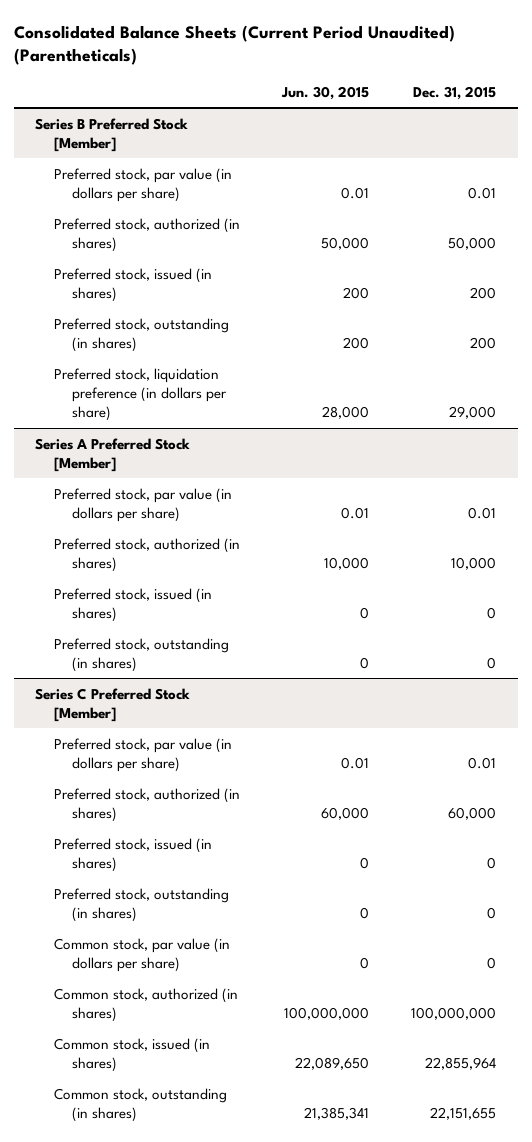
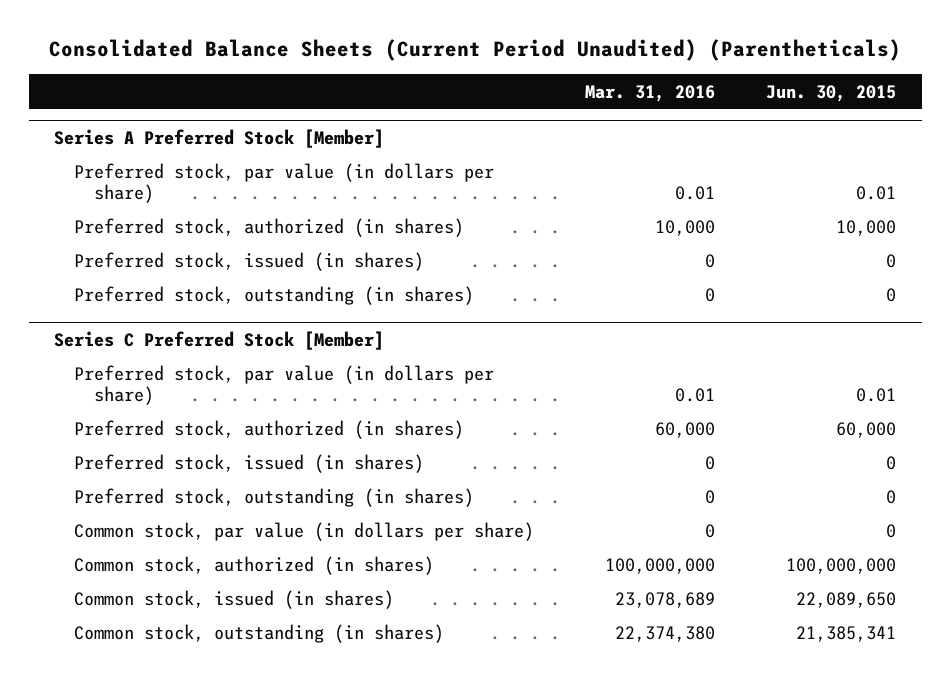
- | Jun. 30, 2015 | Dec. 31, 2015
+ | Mar. 31, 2016 | Jun. 30, 2015
- Series B Preferred Stock [Member]
- Preferred stock, par value (in dollars per share) | 0.01 | 0.01
- Preferred stock, authorized (in shares) | 50,000 | 50,000
- Preferred stock, issued (in shares) | 200 | 200
- Preferred stock, outstanding (in shares) | 200 | 200
- Preferred stock, liquidation preference (in dollars per share) | 28,000 | 29,000

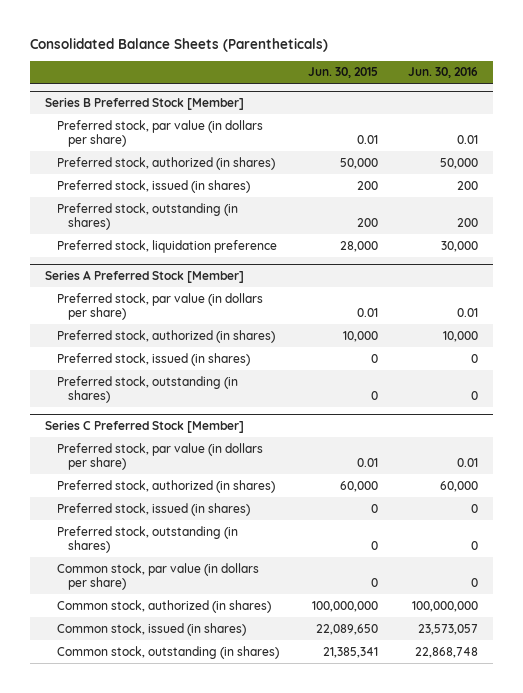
- Consolidated Balance Sheets (Current Period Unaudited) (Parentheticals)
+ Consolidated Balance Sheets (Parentheticals)
- | Mar. 31, 2016 | Jun. 30, 2015
+ | Jun. 30, 2015 | Jun. 30, 2016
+ Series B Preferred Stock [Member]
+ Preferred stock, par value (in dollars per share) | 0.01 | 0.01
+ Preferred stock, authorized (in shares) | 50,000 | 50,000
+ Preferred stock, issued (in shares) | 200 | 200
+ Preferred stock, outstanding (in shares) | 200 | 200
+ Preferred stock, liquidation preference | 28,000 | 30,000

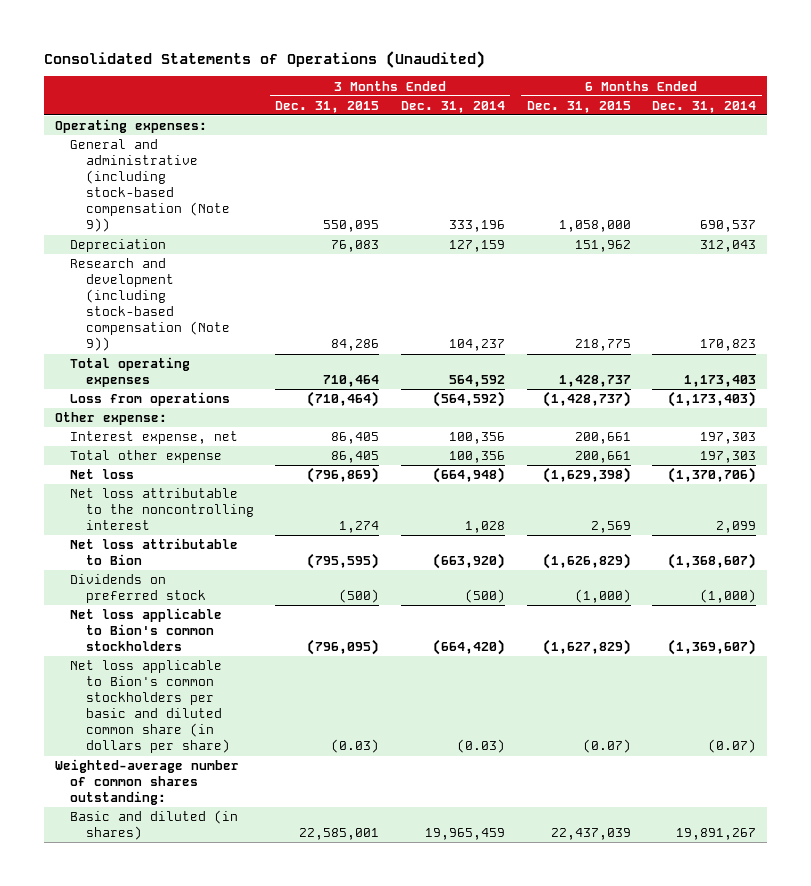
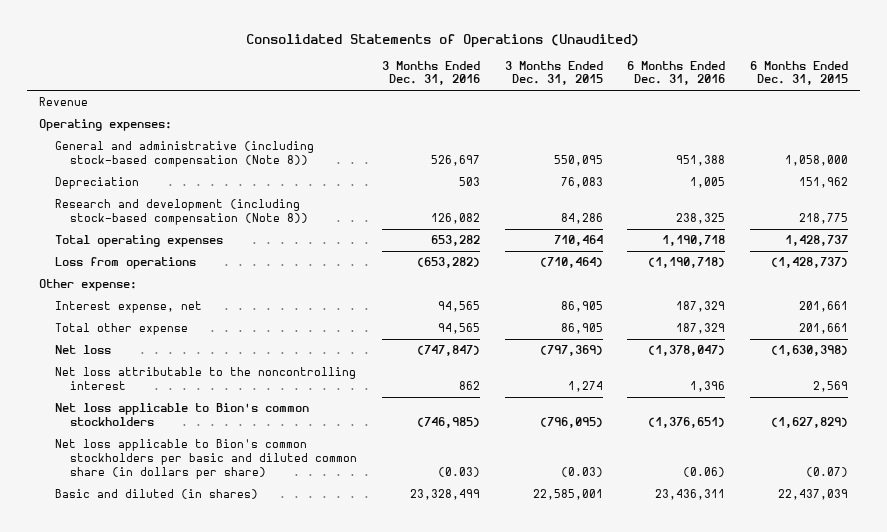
- | 3 Months Ended Dec. 31, 2015 | 3 Months Ended Dec. 31, 2014 | 6 Months Ended Dec. 31, 2015 | 6 Months Ended Dec. 31, 2014
+ | 3 Months Ended Dec. 31, 2016 | 3 Months Ended Dec. 31, 2015 | 6 Months Ended Dec. 31, 2016 | 6 Months Ended Dec. 31, 2015
+ Revenue
- General and administrative (including stock-based compensation (Note 9)) | 550,095 | 333,196 | 1,058,000 | 690,537
+ General and administrative (including stock-based compensation (Note 8)) | 526,697 | 550,095 | 951,388 | 1,058,000
- Research and development (including stock-based compensation (Note 9)) | 84,286 | 104,237 | 218,775 | 170,823
+ Research and development (including stock-based compensation (Note 8)) | 126,082 | 84,286 | 238,325 | 218,775
- Interest expense, net | 86,405 | 100,356 | 200,661 | 197,303
- Total other expense | 86,405 | 100,356 | 200,661 | 197,303
- Net loss | (796,869) | (664,948) | (1,629,398) | (1,370,706)
+ Interest expense, net | 94,565 | 86,905 | 187,329 | 201,661
+ Total other expense | 94,565 | 86,905 | 187,329 | 201,661
+ Net loss | (747,847) | (797,369) | (1,378,047) | (1,630,398)
- Net loss attributable to Bion | (795,595) | (663,920) | (1,626,829) | (1,368,607)
- Dividends on preferred stock | (500) | (500) | (1,000) | (1,000)
- Weighted-average number of common shares outstanding:

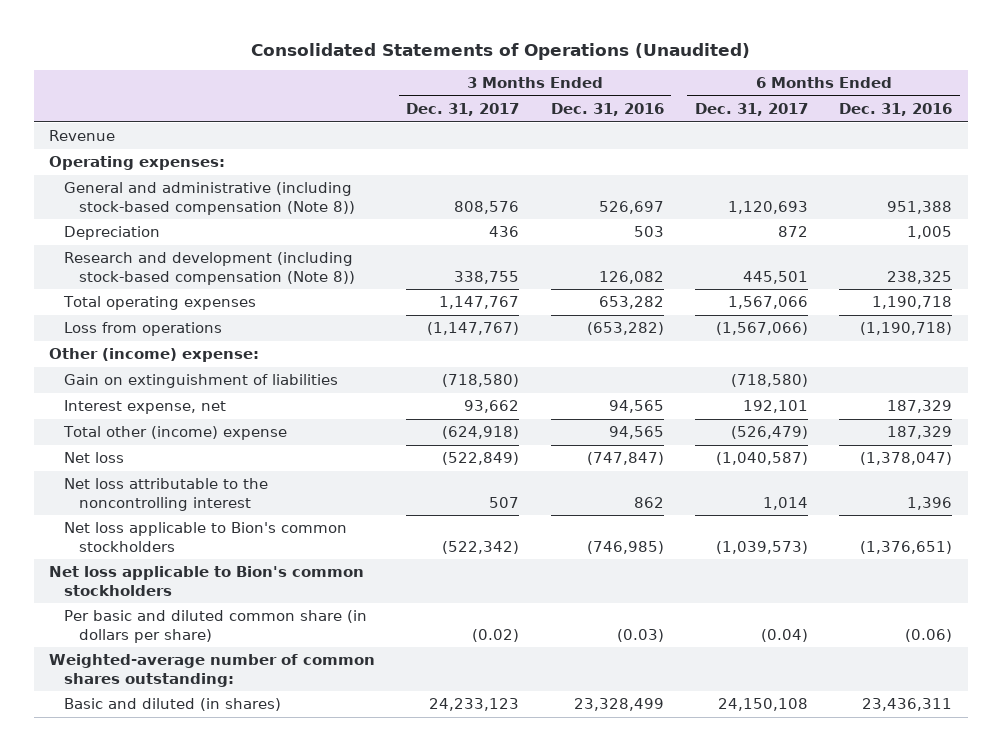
- | 3 Months Ended Dec. 31, 2016 | 3 Months Ended Dec. 31, 2015 | 6 Months Ended Dec. 31, 2016 | 6 Months Ended Dec. 31, 2015
+ | 3 Months Ended Dec. 31, 2017 | 3 Months Ended Dec. 31, 2016 | 6 Months Ended Dec. 31, 2017 | 6 Months Ended Dec. 31, 2016
- Other expense:
+ Other (income) expense:
+ Gain on extinguishment of liabilities | (718,580) | | (718,580) |
- Total other expense | 94,565 | 86,905 | 187,329 | 201,661
+ Total other (income) expense | (624,918) | 94,565 | (526,479) | 187,329
- Net loss applicable to Bion's common stockholders per basic and diluted common share (in dollars per share) | (0.03) | (0.03) | (0.06) | (0.07)
+ Net loss applicable to Bion's common stockholders
+ Per basic and diluted common share (in dollars per share) | (0.02) | (0.03) | (0.04) | (0.06)
+ Weighted-average number of common shares outstanding:

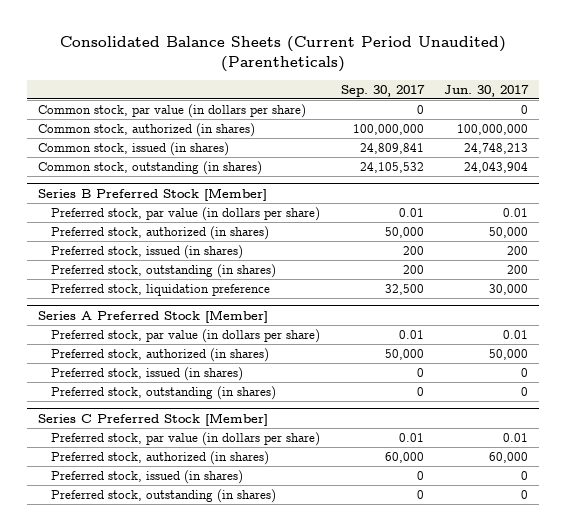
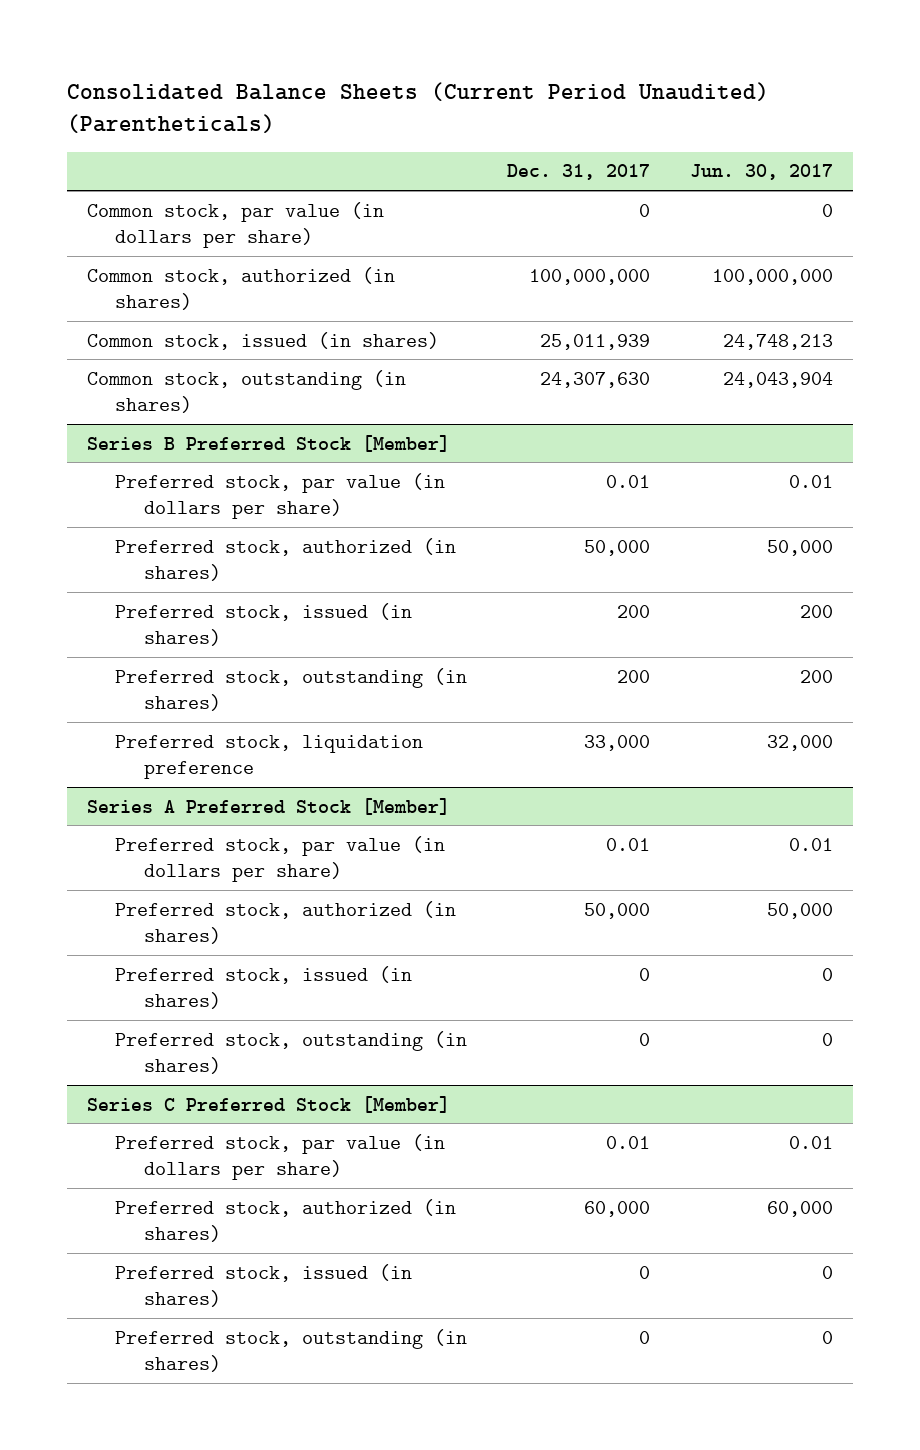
- | Sep. 30, 2017 | Jun. 30, 2017
+ | Dec. 31, 2017 | Jun. 30, 2017
@ Series B Preferred Stock [Member]
- Preferred stock, liquidation preference | 32,500 | 30,000
+ Preferred stock, liquidation preference | 33,000 | 32,000

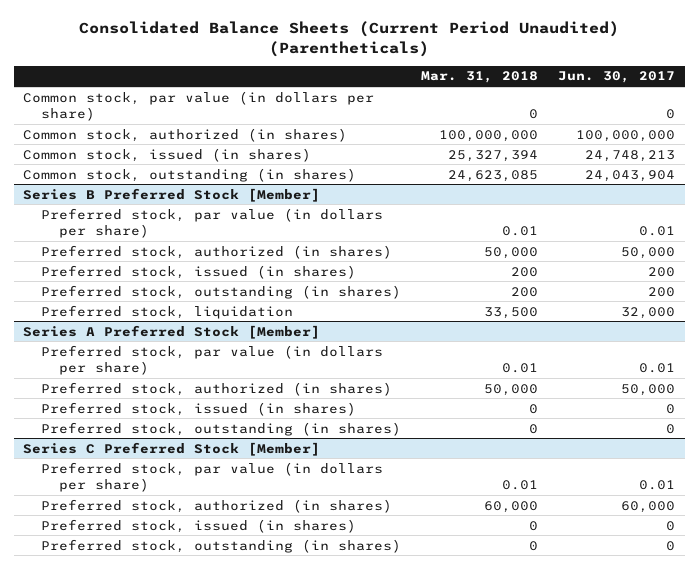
- | Dec. 31, 2017 | Jun. 30, 2017
+ | Mar. 31, 2018 | Jun. 30, 2017
@ Series B Preferred Stock [Member]
- Preferred stock, liquidation preference | 33,000 | 32,000
+ Preferred stock, liquidation | 33,500 | 32,000

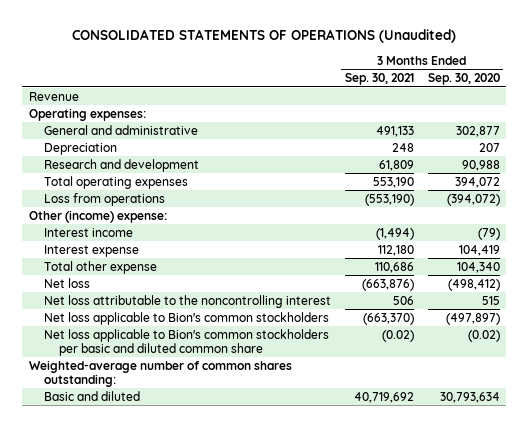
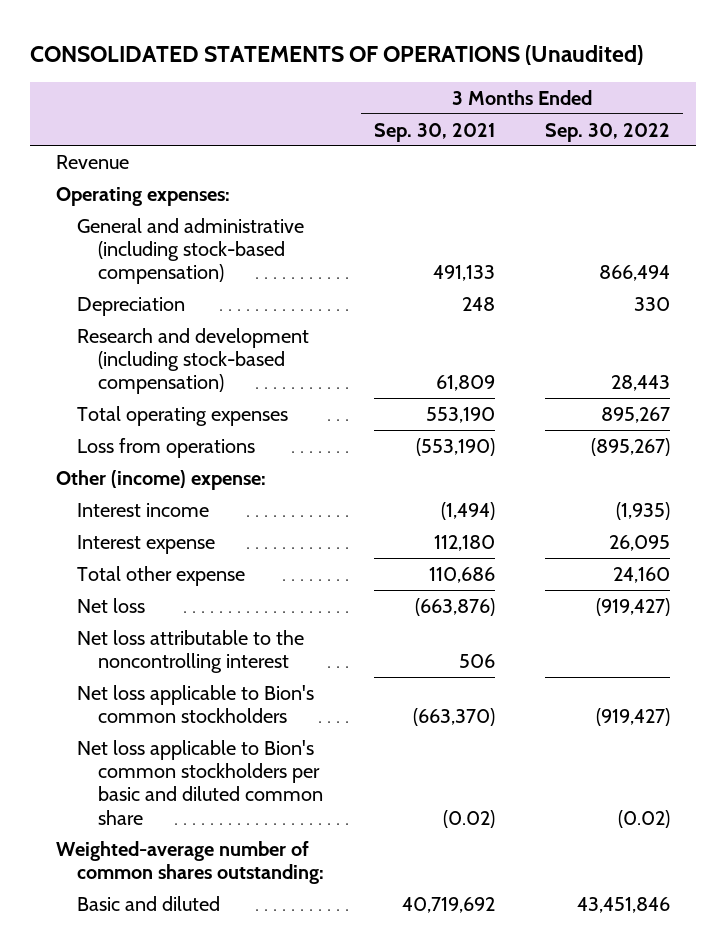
- | 3 Months Ended Sep. 30, 2021 | 3 Months Ended Sep. 30, 2020
+ | 3 Months Ended Sep. 30, 2021 | 3 Months Ended Sep. 30, 2022
- General and administrative | 491,133 | 302,877
+ General and administrative (including stock-based compensation) | 491,133 | 866,494
- Research and development | 61,809 | 90,988
+ Research and development (including stock-based compensation) | 61,809 | 28,443

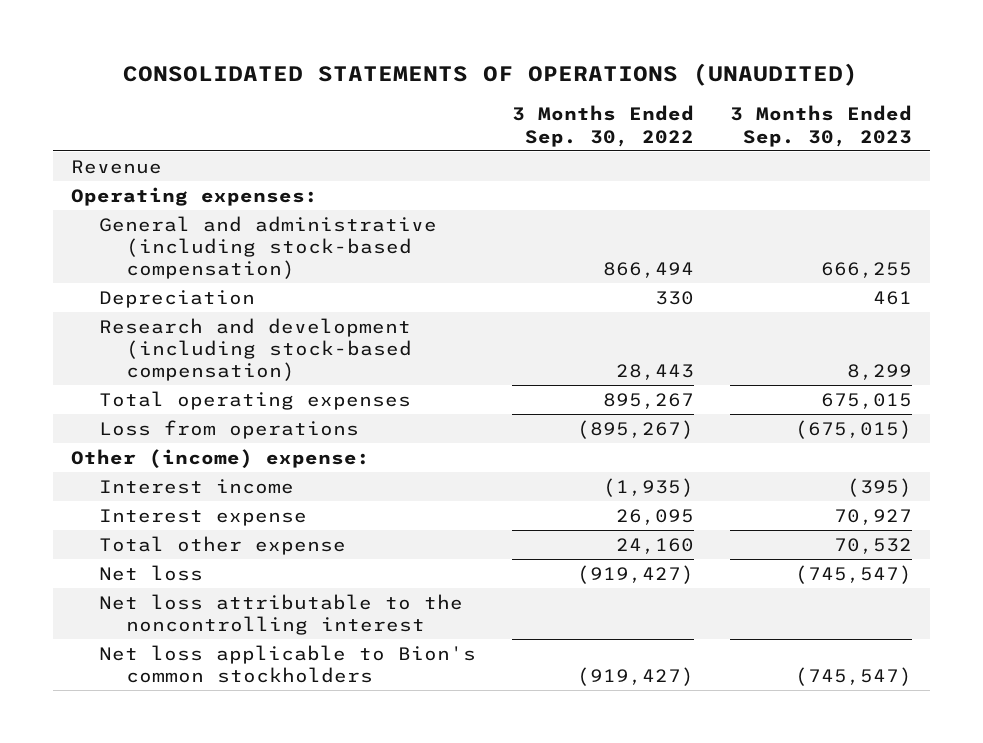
- CONSOLIDATED STATEMENTS OF OPERATIONS (Unaudited)
+ CONSOLIDATED STATEMENTS OF OPERATIONS (UNAUDITED)
- | 3 Months Ended Sep. 30, 2021 | 3 Months Ended Sep. 30, 2022
+ | 3 Months Ended Sep. 30, 2022 | 3 Months Ended Sep. 30, 2023
- Net loss applicable to Bion's common stockholders per basic and diluted common share | (0.02) | (0.02)
- Weighted-average number of common shares outstanding:
- Basic and diluted | 40,719,692 | 43,451,846

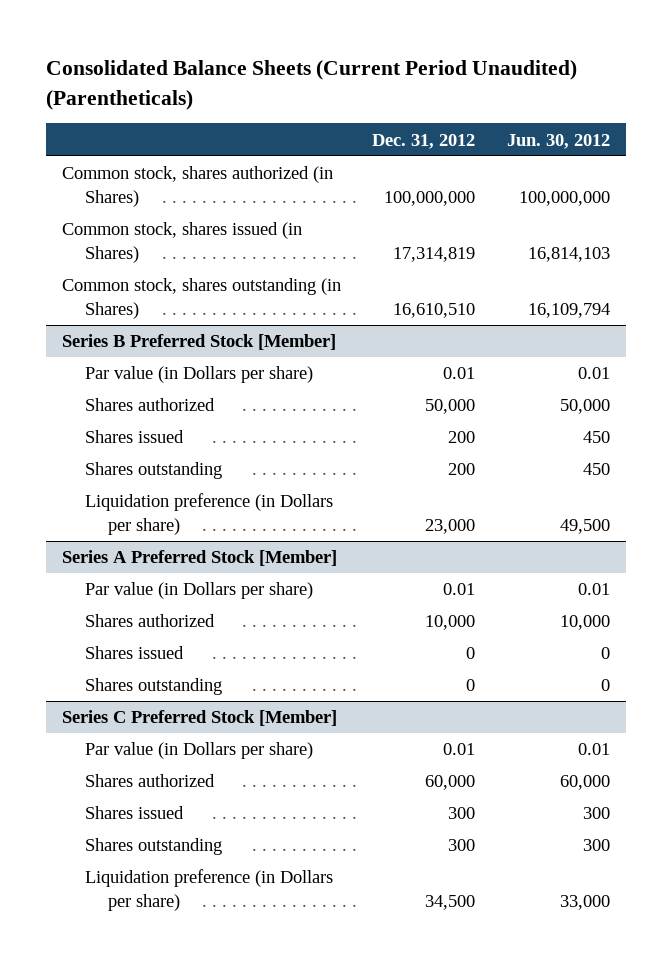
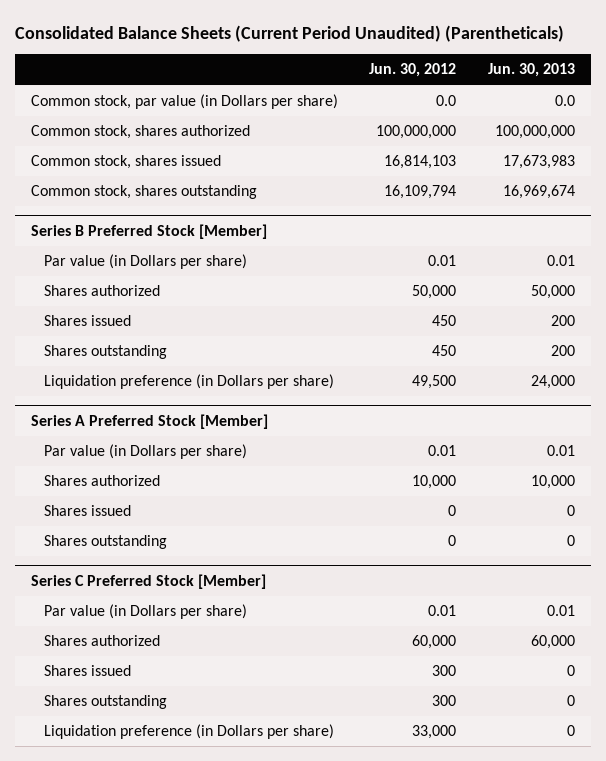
- | Dec. 31, 2012 | Jun. 30, 2012
+ | Jun. 30, 2012 | Jun. 30, 2013
- Common stock, shares authorized (in Shares) | 100,000,000 | 100,000,000
- Common stock, shares issued (in Shares) | 17,314,819 | 16,814,103
- Common stock, shares outstanding (in Shares) | 16,610,510 | 16,109,794
+ Common stock, par value (in Dollars per share) | 0.0 | 0.0
+ Common stock, shares authorized | 100,000,000 | 100,000,000
+ Common stock, shares issued | 16,814,103 | 17,673,983
+ Common stock, shares outstanding | 16,109,794 | 16,969,674

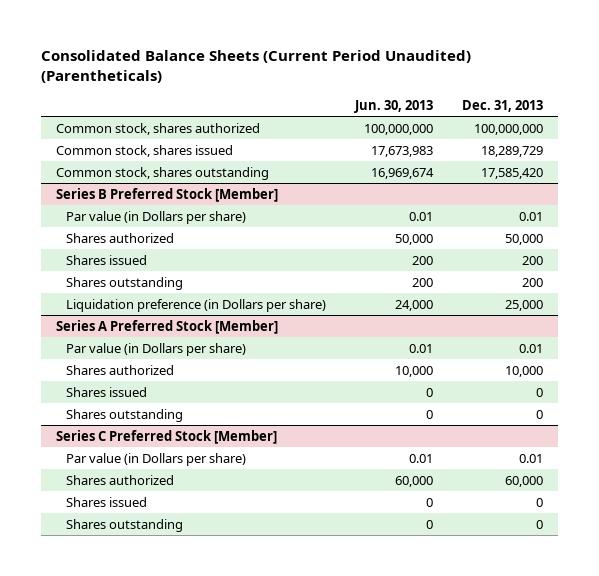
- | Jun. 30, 2012 | Jun. 30, 2013
+ | Jun. 30, 2013 | Dec. 31, 2013
- Common stock, par value (in Dollars per share) | 0.0 | 0.0
@ Series C Preferred Stock [Member]
- Liquidation preference (in Dollars per share) | 33,000 | 0

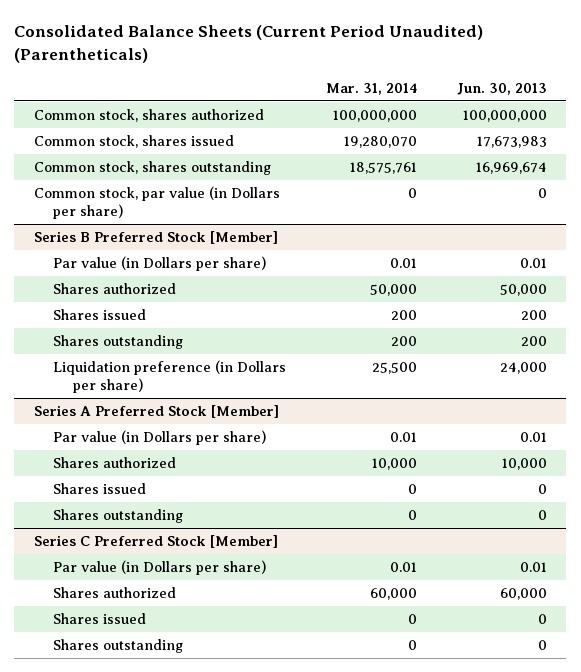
- | Jun. 30, 2013 | Dec. 31, 2013
+ | Mar. 31, 2014 | Jun. 30, 2013
+ Common stock, par value (in Dollars per share) | 0 | 0

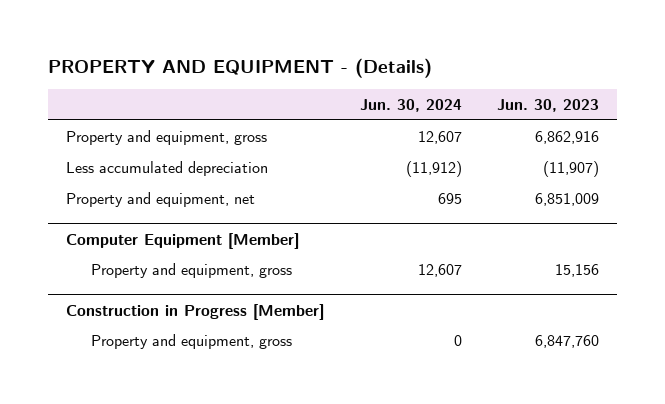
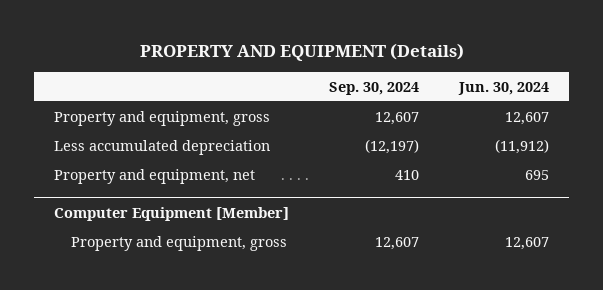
- PROPERTY AND EQUIPMENT - (Details)
+ PROPERTY AND EQUIPMENT (Details)
- | Jun. 30, 2024 | Jun. 30, 2023
+ | Sep. 30, 2024 | Jun. 30, 2024
- Construction in Progress [Member]
- Property and equipment, gross | 0 | 6,847,760

